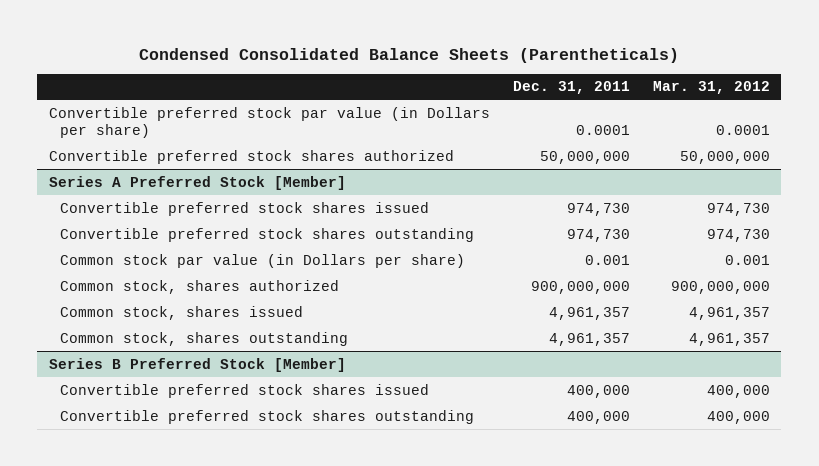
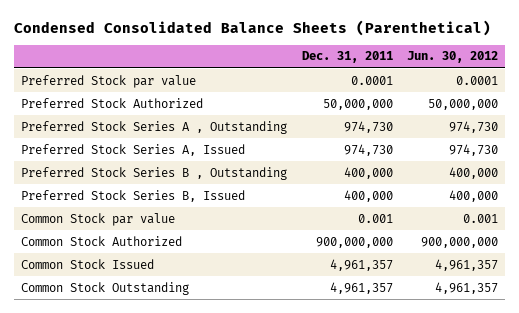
- Condensed Consolidated Balance Sheets (Parentheticals)
+ Condensed Consolidated Balance Sheets (Parenthetical)
- | Dec. 31, 2011 | Mar. 31, 2012
+ | Dec. 31, 2011 | Jun. 30, 2012
- Convertible preferred stock par value (in Dollars per share) | 0.0001 | 0.0001
- Convertible preferred stock shares authorized | 50,000,000 | 50,000,000
- Series A Preferred Stock [Member]
- Convertible preferred stock shares issued | 974,730 | 974,730
- Convertible preferred stock shares outstanding | 974,730 | 974,730
- Common stock par value (in Dollars per share) | 0.001 | 0.001
- Common stock, shares authorized | 900,000,000 | 900,000,000
- Common stock, shares issued | 4,961,357 | 4,961,357
- Common stock, shares outstanding | 4,961,357 | 4,961,357
- Series B Preferred Stock [Member]
- Convertible preferred stock shares issued | 400,000 | 400,000
- Convertible preferred stock shares outstanding | 400,000 | 400,000
+ Preferred Stock par value | 0.0001 | 0.0001
+ Preferred Stock Authorized | 50,000,000 | 50,000,000
+ Preferred Stock Series A , Outstanding | 974,730 | 974,730
+ Preferred Stock Series A, Issued | 974,730 | 974,730
+ Preferred Stock Series B , Outstanding | 400,000 | 400,000
+ Preferred Stock Series B, Issued | 400,000 | 400,000
+ Common Stock par value | 0.001 | 0.001
+ Common Stock Authorized | 900,000,000 | 900,000,000
+ Common Stock Issued | 4,961,357 | 4,961,357
+ Common Stock Outstanding | 4,961,357 | 4,961,357

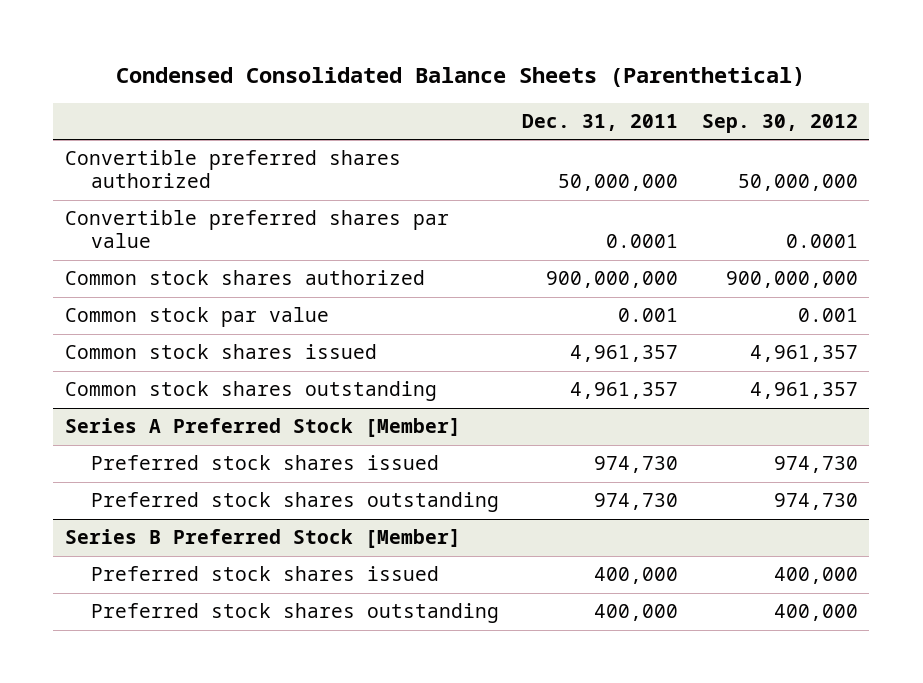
- | Dec. 31, 2011 | Jun. 30, 2012
+ | Dec. 31, 2011 | Sep. 30, 2012
- Preferred Stock par value | 0.0001 | 0.0001
- Preferred Stock Authorized | 50,000,000 | 50,000,000
- Preferred Stock Series A , Outstanding | 974,730 | 974,730
- Preferred Stock Series A, Issued | 974,730 | 974,730
- Preferred Stock Series B , Outstanding | 400,000 | 400,000
- Preferred Stock Series B, Issued | 400,000 | 400,000
- Common Stock par value | 0.001 | 0.001
- Common Stock Authorized | 900,000,000 | 900,000,000
- Common Stock Issued | 4,961,357 | 4,961,357
- Common Stock Outstanding | 4,961,357 | 4,961,357
+ Convertible preferred shares authorized | 50,000,000 | 50,000,000
+ Convertible preferred shares par value | 0.0001 | 0.0001
+ Common stock shares authorized | 900,000,000 | 900,000,000
+ Common stock par value | 0.001 | 0.001
+ Common stock shares issued | 4,961,357 | 4,961,357
+ Common stock shares outstanding | 4,961,357 | 4,961,357
+ Series A Preferred Stock [Member]
+ Preferred stock shares issued | 974,730 | 974,730
+ Preferred stock shares outstanding | 974,730 | 974,730
+ Series B Preferred Stock [Member]
+ Preferred stock shares issued | 400,000 | 400,000
+ Preferred stock shares outstanding | 400,000 | 400,000

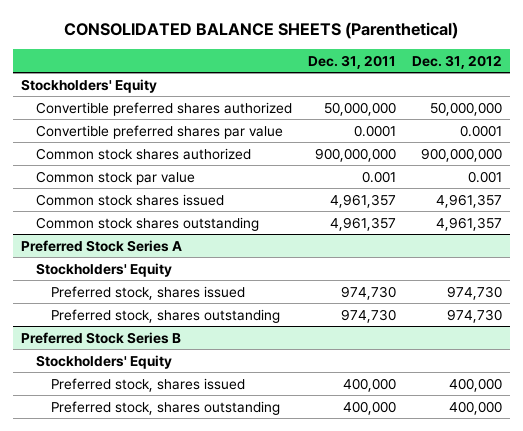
- Condensed Consolidated Balance Sheets (Parenthetical)
+ CONSOLIDATED BALANCE SHEETS (Parenthetical)
- | Dec. 31, 2011 | Sep. 30, 2012
+ | Dec. 31, 2011 | Dec. 31, 2012
+ Stockholders' Equity
- Series A Preferred Stock [Member]
- Preferred stock shares issued | 974,730 | 974,730
- Preferred stock shares outstanding | 974,730 | 974,730
- Series B Preferred Stock [Member]
- Preferred stock shares issued | 400,000 | 400,000
- Preferred stock shares outstanding | 400,000 | 400,000
+ Preferred Stock Series A
+ Stockholders' Equity
+ Preferred stock, shares issued | 974,730 | 974,730
+ Preferred stock, shares outstanding | 974,730 | 974,730
+ Preferred Stock Series B
+ Stockholders' Equity
+ Preferred stock, shares issued | 400,000 | 400,000
+ Preferred stock, shares outstanding | 400,000 | 400,000

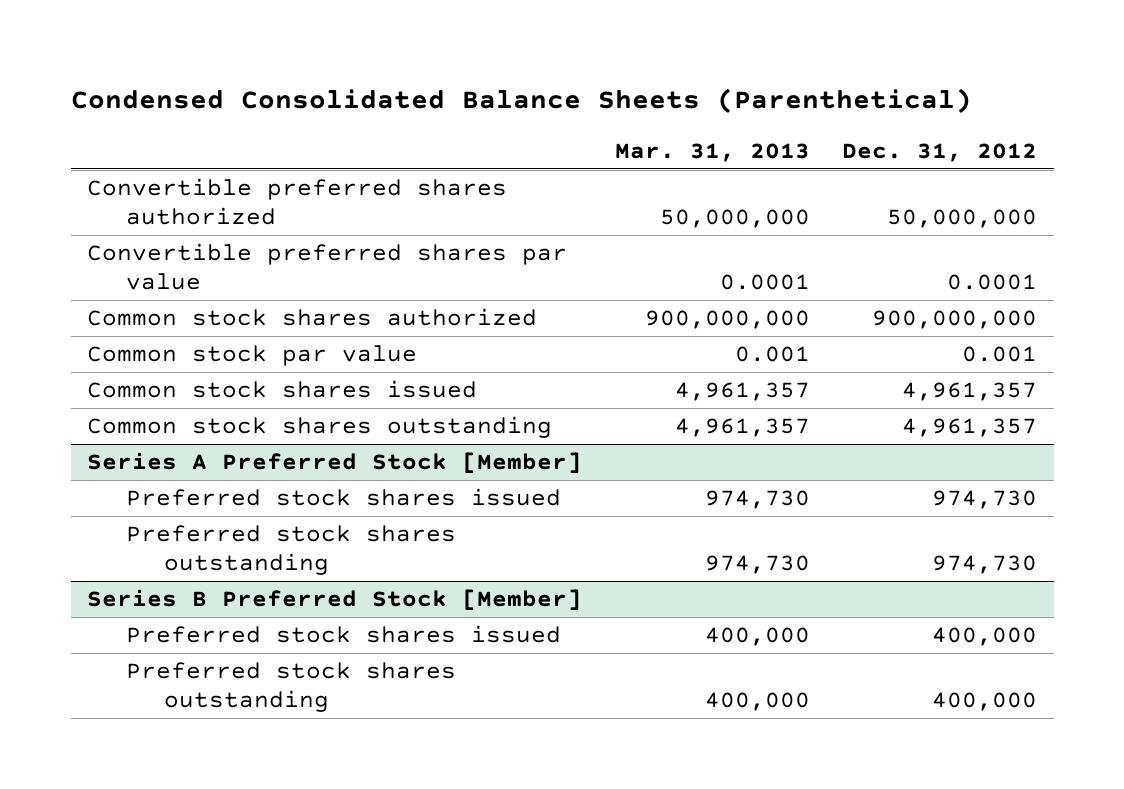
- CONSOLIDATED BALANCE SHEETS (Parenthetical)
+ Condensed Consolidated Balance Sheets (Parenthetical)
- | Dec. 31, 2011 | Dec. 31, 2012
+ | Mar. 31, 2013 | Dec. 31, 2012
- Stockholders' Equity
- Preferred Stock Series A
- Stockholders' Equity
- Preferred stock, shares issued | 974,730 | 974,730
- Preferred stock, shares outstanding | 974,730 | 974,730
- Preferred Stock Series B
- Stockholders' Equity
- Preferred stock, shares issued | 400,000 | 400,000
- Preferred stock, shares outstanding | 400,000 | 400,000
+ Series A Preferred Stock [Member]
+ Preferred stock shares issued | 974,730 | 974,730
+ Preferred stock shares outstanding | 974,730 | 974,730
+ Series B Preferred Stock [Member]
+ Preferred stock shares issued | 400,000 | 400,000
+ Preferred stock shares outstanding | 400,000 | 400,000

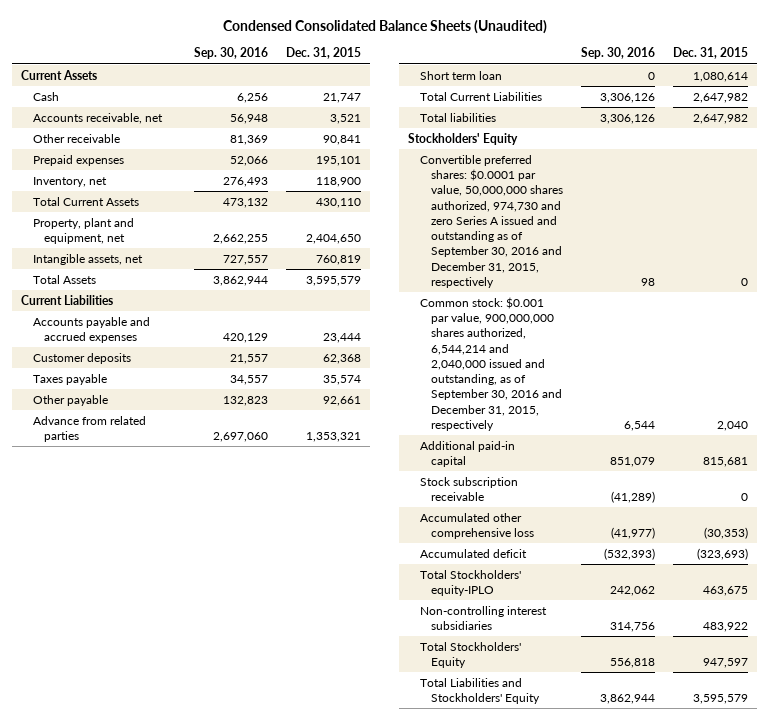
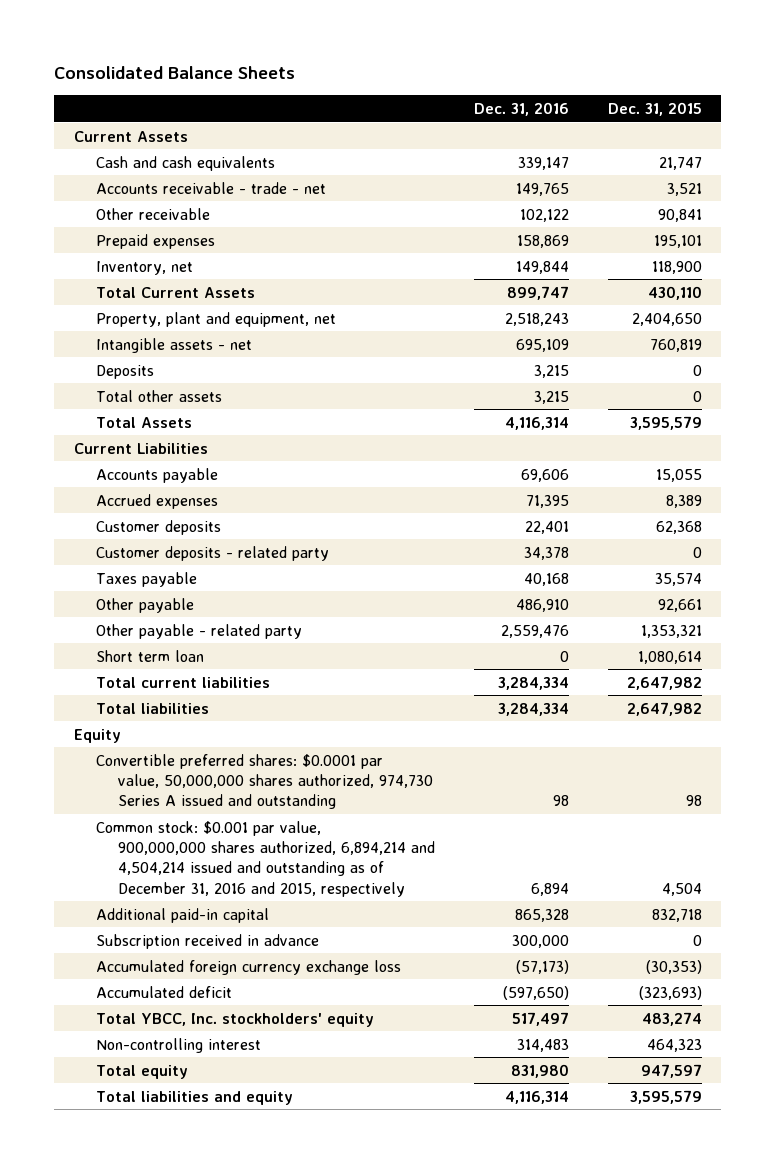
- Condensed Consolidated Balance Sheets (Unaudited)
+ Consolidated Balance Sheets
- | Sep. 30, 2016 | Dec. 31, 2015
+ | Dec. 31, 2016 | Dec. 31, 2015
- Cash | 6,256 | 21,747
- Accounts receivable, net | 56,948 | 3,521
+ Cash and cash equivalents | 339,147 | 21,747
+ Accounts receivable - trade - net | 149,765 | 3,521
- Intangible assets, net | 727,557 | 760,819
+ Intangible assets - net | 695,109 | 760,819
+ Deposits | 3,215 | 0
+ Total other assets | 3,215 | 0
- Accounts payable and accrued expenses | 420,129 | 23,444
+ Accounts payable | 69,606 | 15,055
+ Accrued expenses | 71,395 | 8,389
+ Customer deposits - related party | 34,378 | 0
- Advance from related parties | 2,697,060 | 1,353,321
+ Other payable - related party | 2,559,476 | 1,353,321
- Total Current Liabilities | 3,306,126 | 2,647,982
+ Total current liabilities | 3,284,334 | 2,647,982
- Stockholders' Equity
- Convertible preferred shares: $0.0001 par value, 50,000,000 shares authorized, 974,730 and zero Series A issued and outstanding as of September 30, 2016 and December 31, 2015, respectively | 98 | 0
- Common stock: $0.001 par value, 900,000,000 shares authorized, 6,544,214 and 2,040,000 issued and outstanding, as of September 30, 2016 and December 31, 2015, respectively | 6,544 | 2,040
- Additional paid-in capital | 851,079 | 815,681
- Stock subscription receivable | (41,289) | 0
- Accumulated other comprehensive loss | (41,977) | (30,353)
+ Equity
+ Convertible preferred shares: $0.0001 par value, 50,000,000 shares authorized, 974,730 Series A issued and outstanding | 98 | 98
+ Common stock: $0.001 par value, 900,000,000 shares authorized, 6,894,214 and 4,504,214 issued and outstanding as of December 31, 2016 and 2015, respectively | 6,894 | 4,504
+ Additional paid-in capital | 865,328 | 832,718
+ Subscription received in advance | 300,000 | 0
+ Accumulated foreign currency exchange loss | (57,173) | (30,353)
- Total Stockholders' equity-IPLO | 242,062 | 463,675
- Non-controlling interest subsidiaries | 314,756 | 483,922
- Total Stockholders' Equity | 556,818 | 947,597
- Total Liabilities and Stockholders' Equity | 3,862,944 | 3,595,579
+ Total YBCC, Inc. stockholders' equity | 517,497 | 483,274
+ Non-controlling interest | 314,483 | 464,323
+ Total equity | 831,980 | 947,597
+ Total liabilities and equity | 4,116,314 | 3,595,579

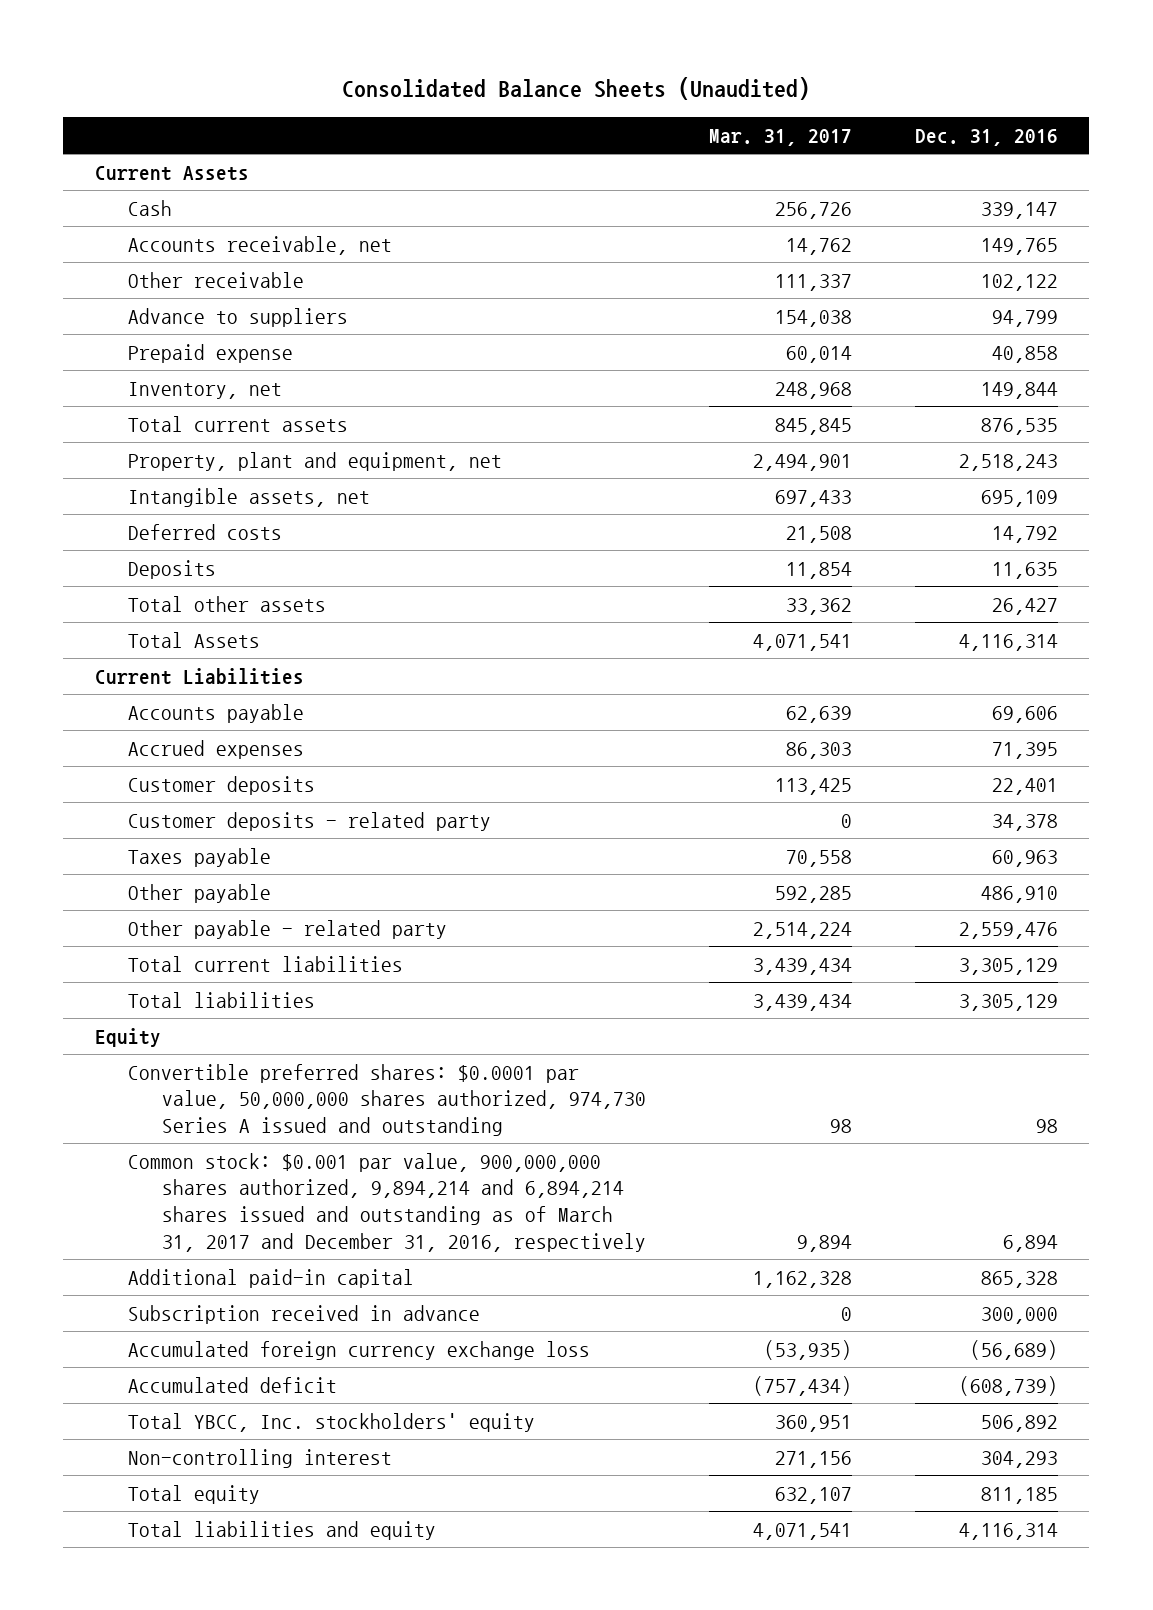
- Consolidated Balance Sheets
+ Consolidated Balance Sheets (Unaudited)
- | Dec. 31, 2016 | Dec. 31, 2015
+ | Mar. 31, 2017 | Dec. 31, 2016
- Cash and cash equivalents | 339,147 | 21,747
- Accounts receivable - trade - net | 149,765 | 3,521
+ Cash | 256,726 | 339,147
+ Accounts receivable, net | 14,762 | 149,765
- Prepaid expenses | 158,869 | 195,101
+ Advance to suppliers | 154,038 | 94,799
+ Prepaid expense | 60,014 | 40,858
- Total Current Assets | 899,747 | 430,110
+ Total current assets | 845,845 | 876,535
- Intangible assets - net | 695,109 | 760,819
- Deposits | 3,215 | 0
- Total other assets | 3,215 | 0
+ Intangible assets, net | 697,433 | 695,109
+ Deferred costs | 21,508 | 14,792
+ Deposits | 11,854 | 11,635
+ Total other assets | 33,362 | 26,427
- Taxes payable | 40,168 | 35,574
+ Taxes payable | 70,558 | 60,963
- Short term loan | 0 | 1,080,614
- Total current liabilities | 3,284,334 | 2,647,982
- Total liabilities | 3,284,334 | 2,647,982
+ Total current liabilities | 3,439,434 | 3,305,129
+ Total liabilities | 3,439,434 | 3,305,129
- Common stock: $0.001 par value, 900,000,000 shares authorized, 6,894,214 and 4,504,214 issued and outstanding as of December 31, 2016 and 2015, respectively | 6,894 | 4,504
+ Common stock: $0.001 par value, 900,000,000 shares authorized, 9,894,214 and 6,894,214 shares issued and outstanding as of March 31, 2017 and December 31, 2016, respectively | 9,894 | 6,894
- Accumulated foreign currency exchange loss | (57,173) | (30,353)
- Accumulated deficit | (597,650) | (323,693)
- Total YBCC, Inc. stockholders' equity | 517,497 | 483,274
- Non-controlling interest | 314,483 | 464,323
- Total equity | 831,980 | 947,597
+ Accumulated foreign currency exchange loss | (53,935) | (56,689)
+ Accumulated deficit | (757,434) | (608,739)
+ Total YBCC, Inc. stockholders' equity | 360,951 | 506,892
+ Non-controlling interest | 271,156 | 304,293
+ Total equity | 632,107 | 811,185

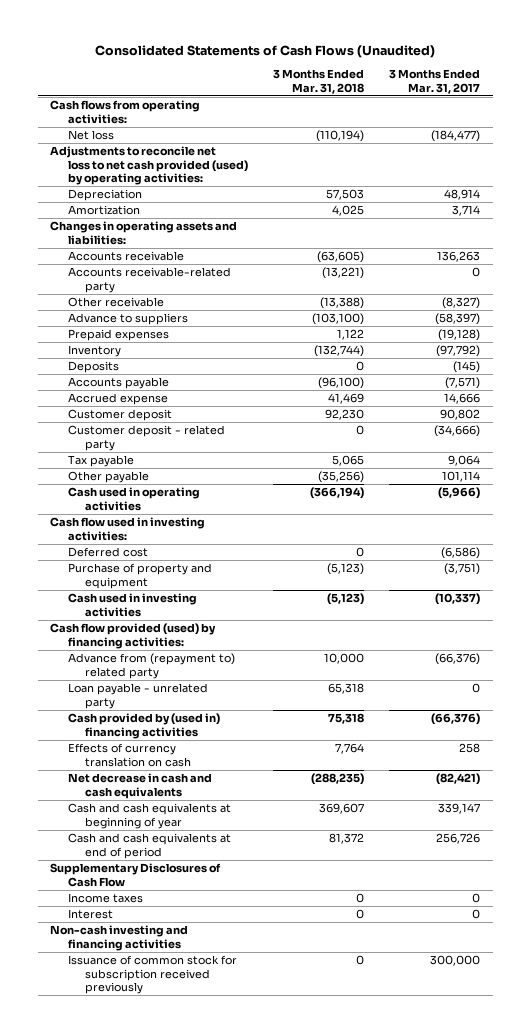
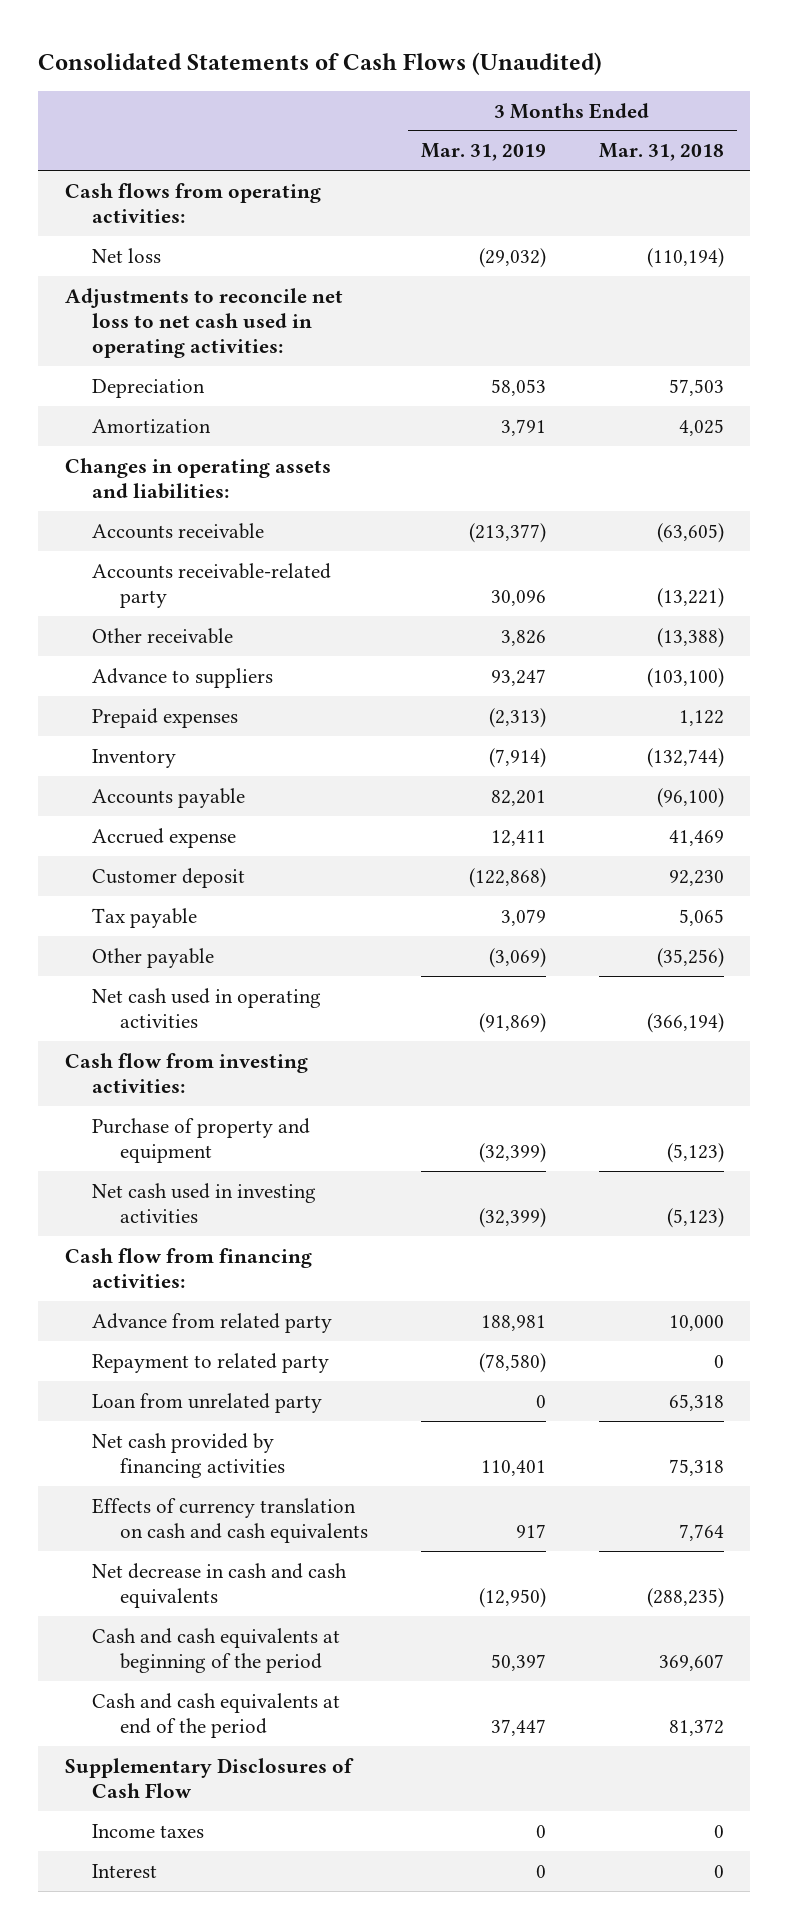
- | 3 Months Ended Mar. 31, 2018 | 3 Months Ended Mar. 31, 2017
+ | 3 Months Ended Mar. 31, 2019 | 3 Months Ended Mar. 31, 2018
- Adjustments to reconcile net loss to net cash provided (used) by operating activities:
+ Adjustments to reconcile net loss to net cash used in operating activities:
- Deposits | 0 | (145)
- Customer deposit - related party | 0 | (34,666)
- Cash used in operating activities | (366,194) | (5,966)
- Cash flow used in investing activities:
- Deferred cost | 0 | (6,586)
+ Net cash used in operating activities | (91,869) | (366,194)
+ Cash flow from investing activities:
- Cash used in investing activities | (5,123) | (10,337)
- Cash flow provided (used) by financing activities:
- Advance from (repayment to) related party | 10,000 | (66,376)
- Loan payable - unrelated party | 65,318 | 0
- Cash provided by (used in) financing activities | 75,318 | (66,376)
- Effects of currency translation on cash | 7,764 | 258
+ Net cash used in investing activities | (32,399) | (5,123)
+ Cash flow from financing activities:
+ Advance from related party | 188,981 | 10,000
+ Repayment to related party | (78,580) | 0
+ Loan from unrelated party | 0 | 65,318
+ Net cash provided by financing activities | 110,401 | 75,318
+ Effects of currency translation on cash and cash equivalents | 917 | 7,764
- Cash and cash equivalents at beginning of year | 369,607 | 339,147
- Cash and cash equivalents at end of period | 81,372 | 256,726
+ Cash and cash equivalents at beginning of the period | 50,397 | 369,607
+ Cash and cash equivalents at end of the period | 37,447 | 81,372
- Non-cash investing and financing activities
- Issuance of common stock for subscription received previously | 0 | 300,000

